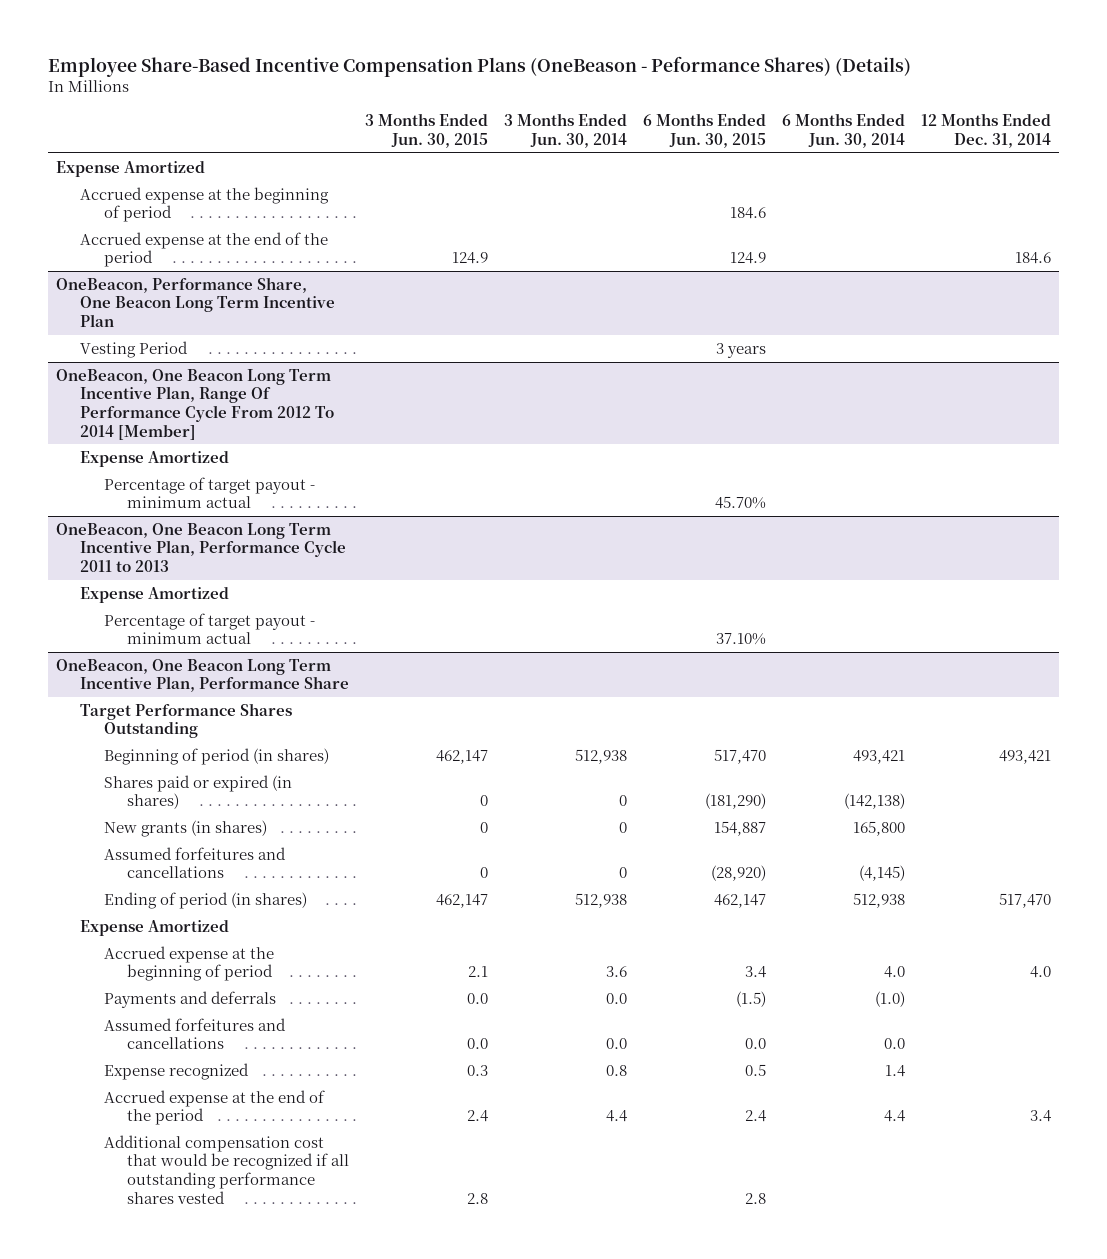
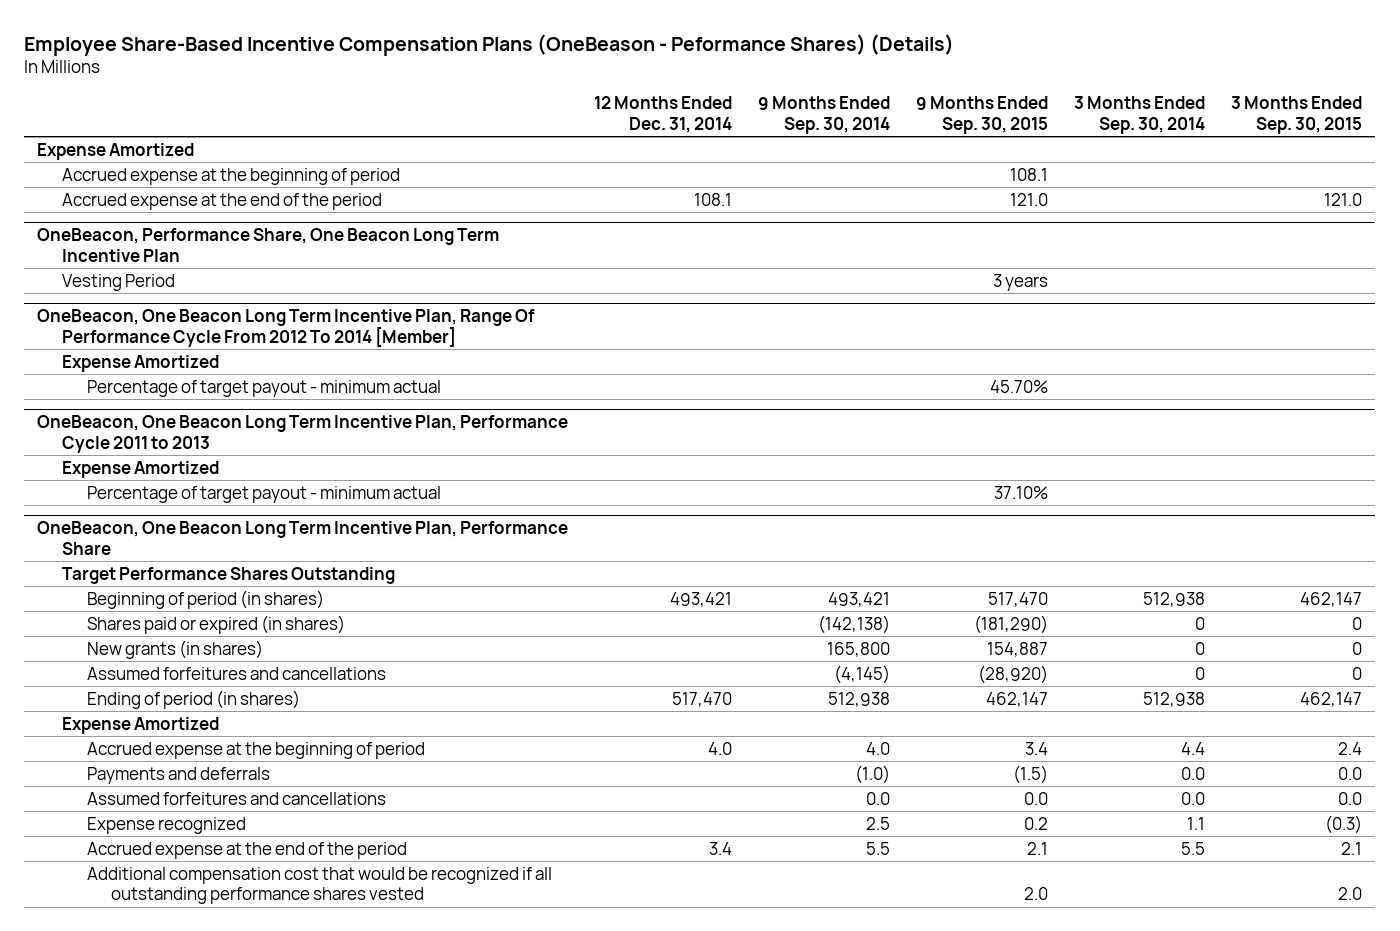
- | 3 Months Ended Jun. 30, 2015 | 3 Months Ended Jun. 30, 2014 | 6 Months Ended Jun. 30, 2015 | 6 Months Ended Jun. 30, 2014 | 12 Months Ended Dec. 31, 2014
+ | 12 Months Ended Dec. 31, 2014 | 9 Months Ended Sep. 30, 2014 | 9 Months Ended Sep. 30, 2015 | 3 Months Ended Sep. 30, 2014 | 3 Months Ended Sep. 30, 2015
- Accrued expense at the end of the period | 124.9 | | 124.9 | | 184.6
+ Accrued expense at the end of the period | 108.1 | | 121.0 | | 121.0

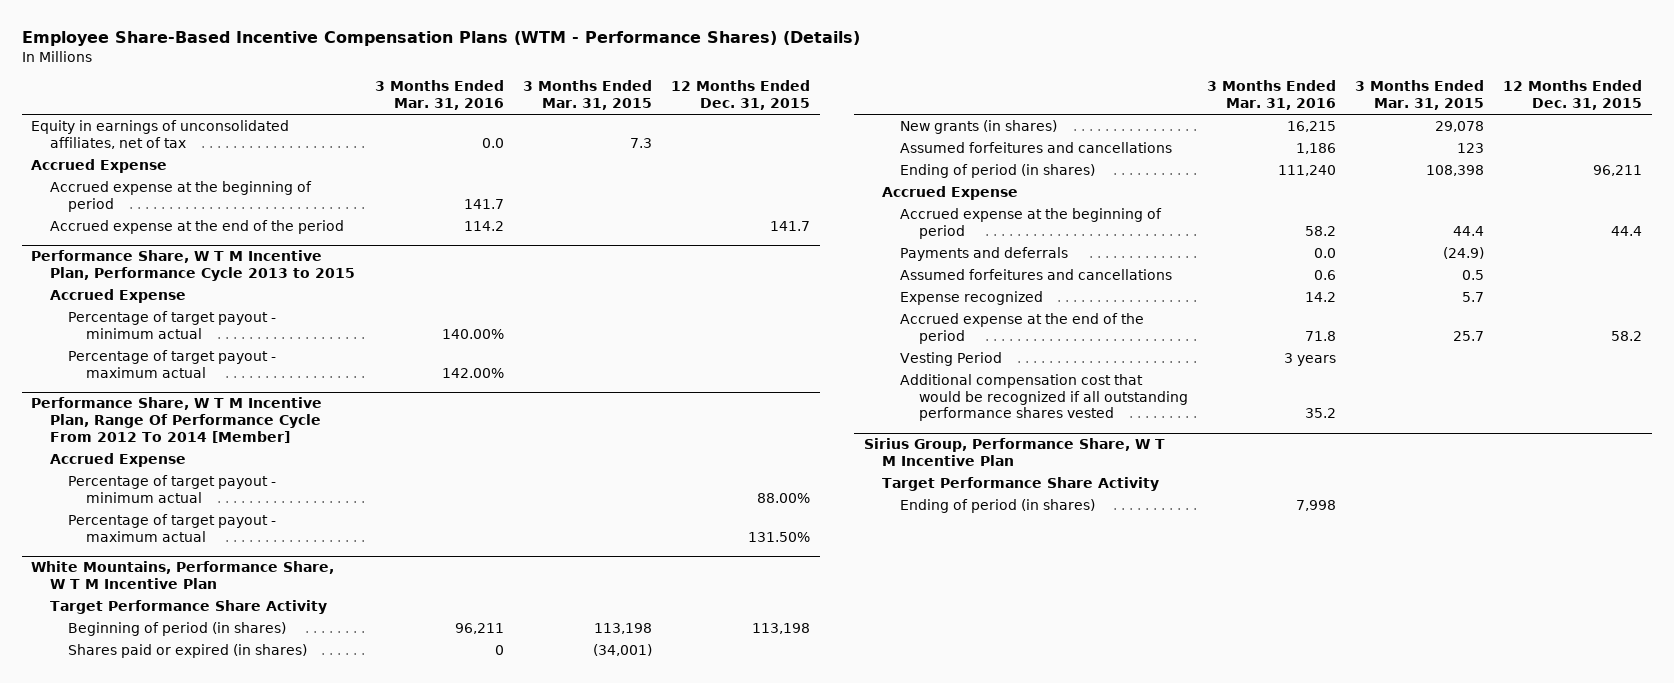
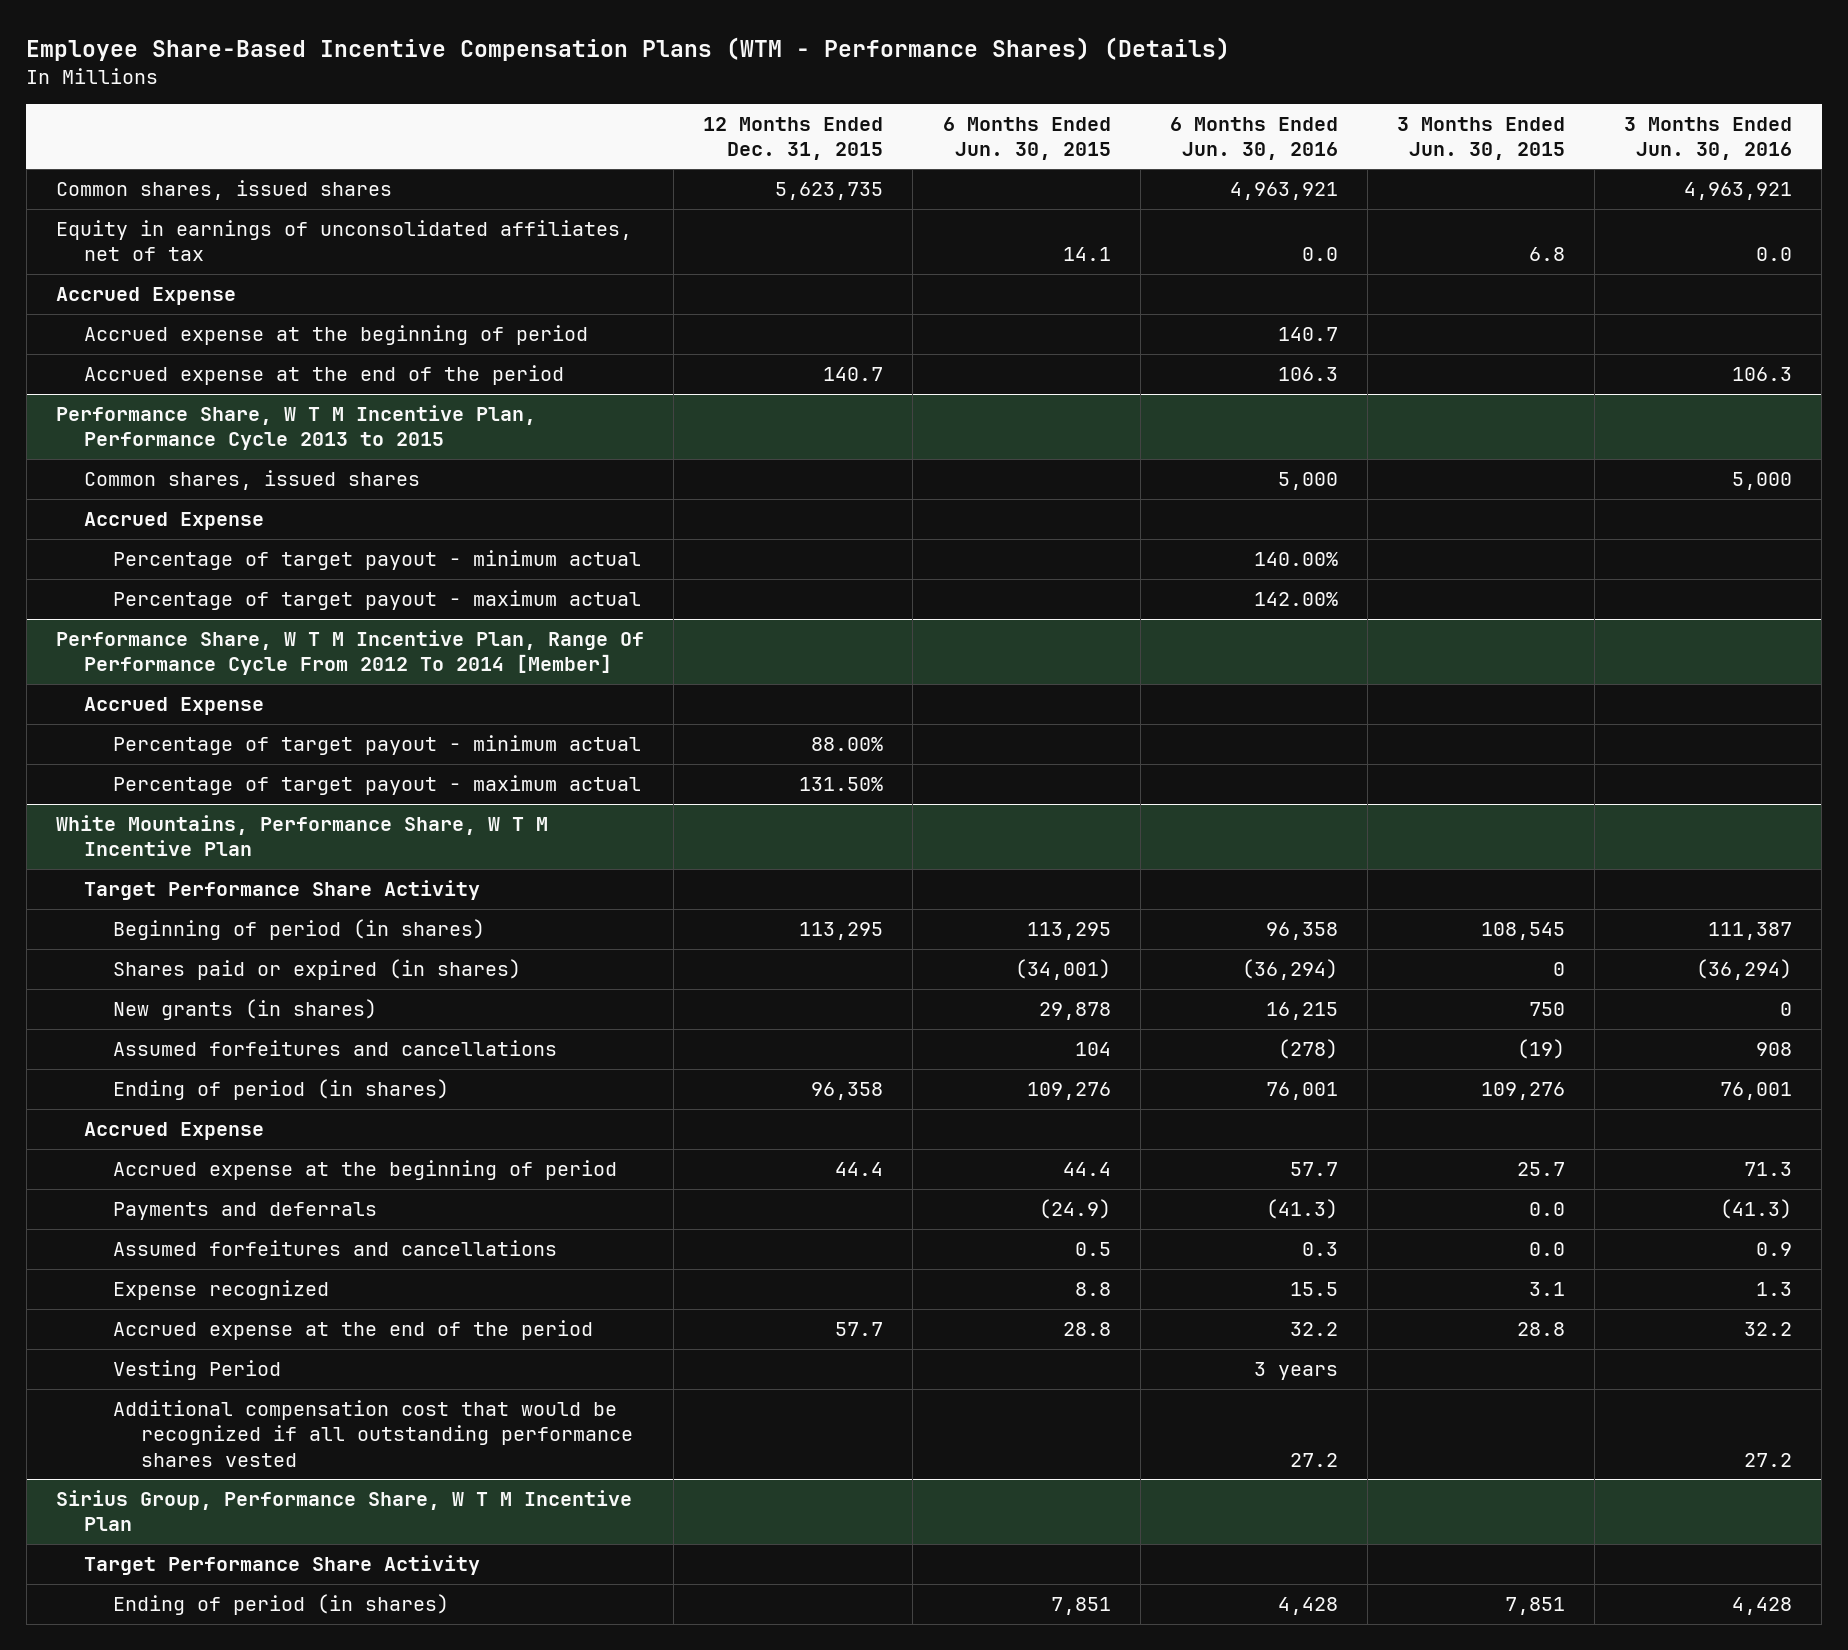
- | 3 Months Ended Mar. 31, 2016 | 3 Months Ended Mar. 31, 2015 | 12 Months Ended Dec. 31, 2015
+ | 12 Months Ended Dec. 31, 2015 | 6 Months Ended Jun. 30, 2015 | 6 Months Ended Jun. 30, 2016 | 3 Months Ended Jun. 30, 2015 | 3 Months Ended Jun. 30, 2016
+ Common shares, issued shares | 5,623,735 | | 4,963,921 | | 4,963,921
- Accrued expense at the end of the period | 114.2 | | 141.7
+ Accrued expense at the end of the period | 140.7 | | 106.3 | | 106.3
@ Performance Share, W T M Incentive Plan, Performance Cycle 2013 to 2015
+ Common shares, issued shares | | | 5,000 | | 5,000
@ White Mountains, Performance Share, W T M Incentive Plan
- Beginning of period (in shares) | 96,211 | 113,198 | 113,198
+ Beginning of period (in shares) | 113,295 | 113,295 | 96,358 | 108,545 | 111,387
- Ending of period (in shares) | 111,240 | 108,398 | 96,211
+ Ending of period (in shares) | 96,358 | 109,276 | 76,001 | 109,276 | 76,001
- Accrued expense at the end of the period | 71.8 | 25.7 | 58.2
+ Accrued expense at the end of the period | 57.7 | 28.8 | 32.2 | 28.8 | 32.2

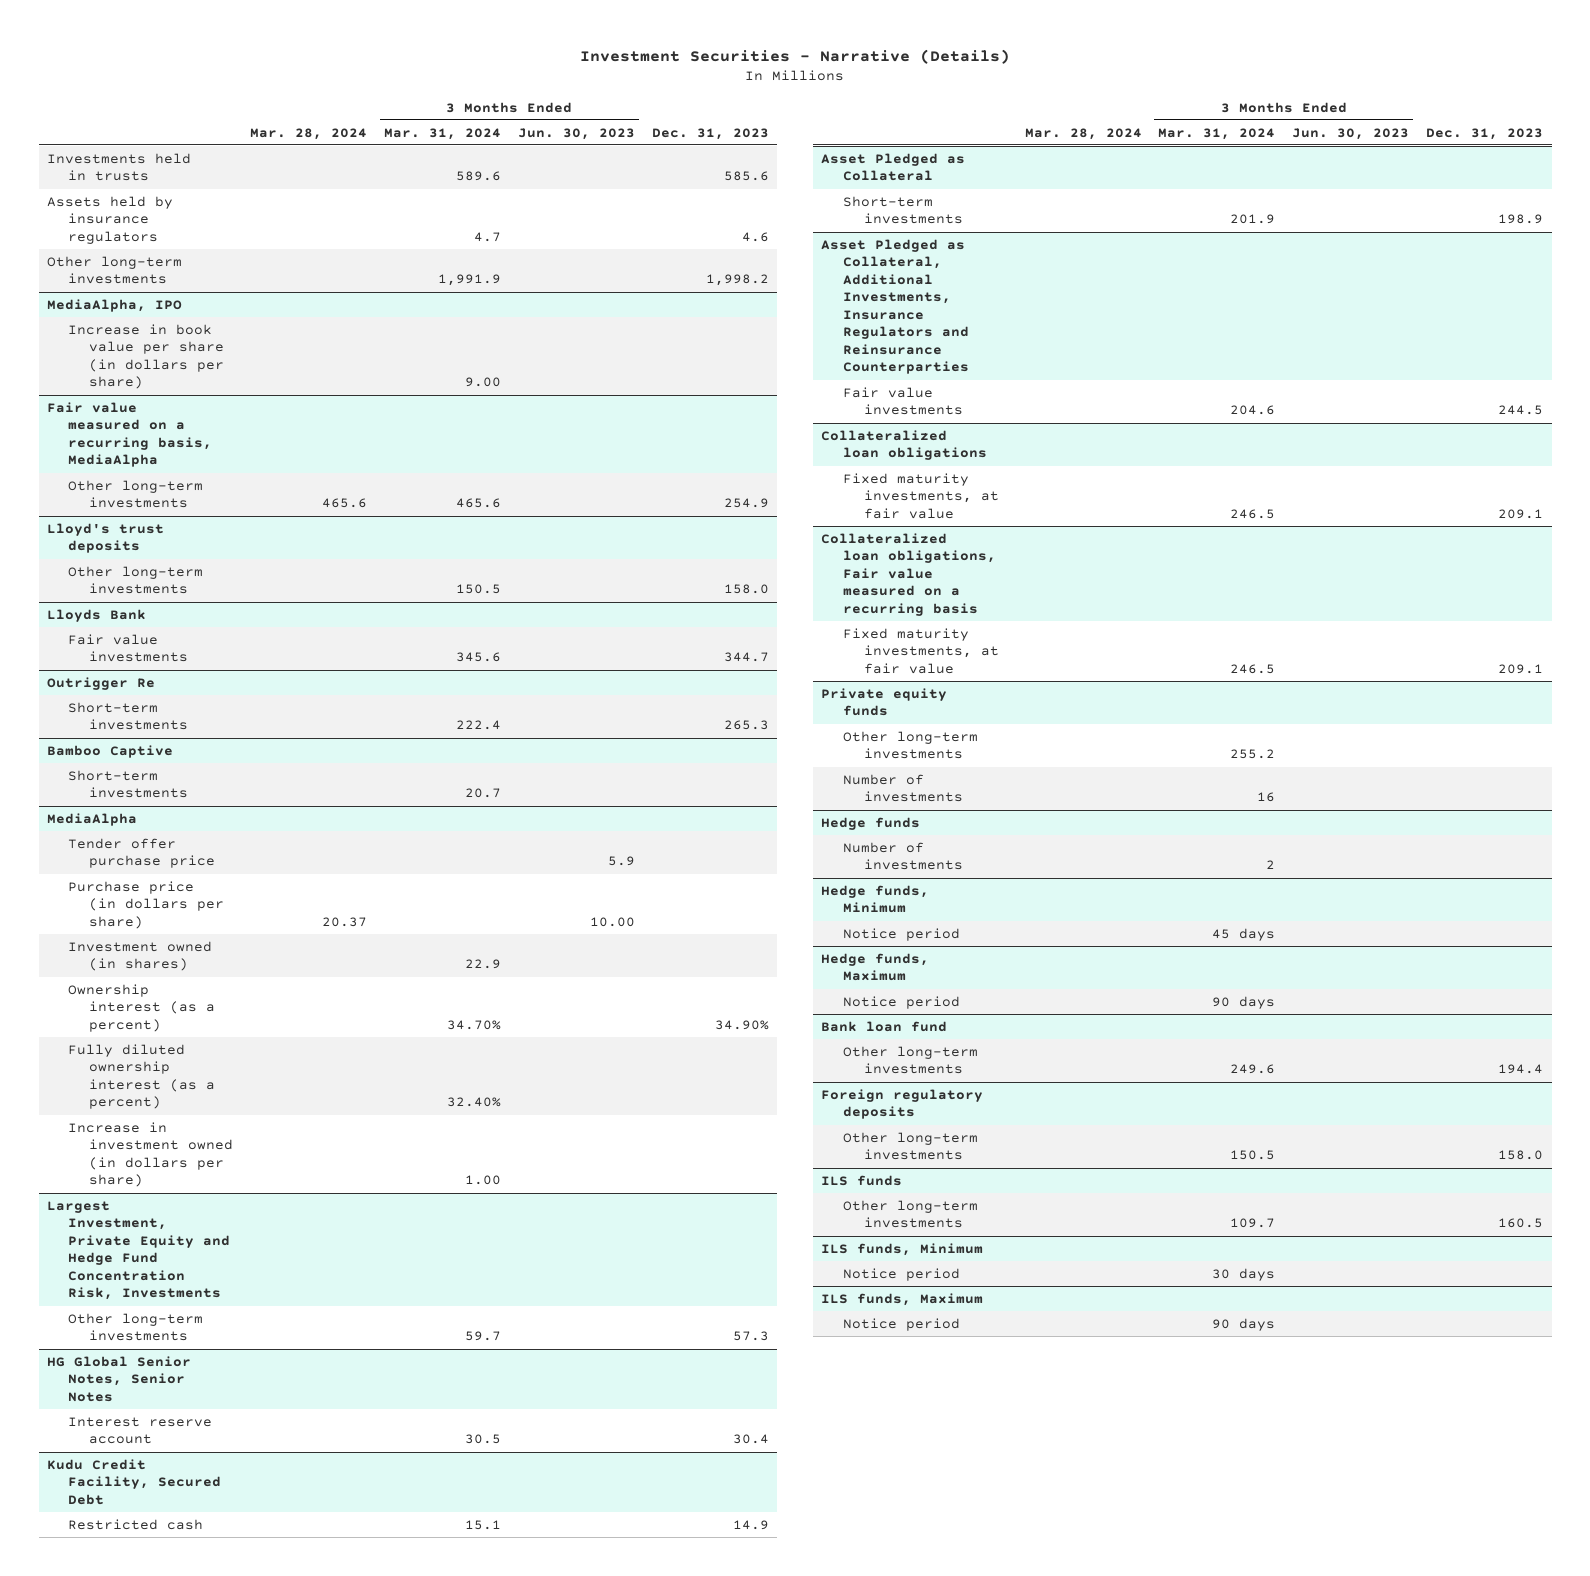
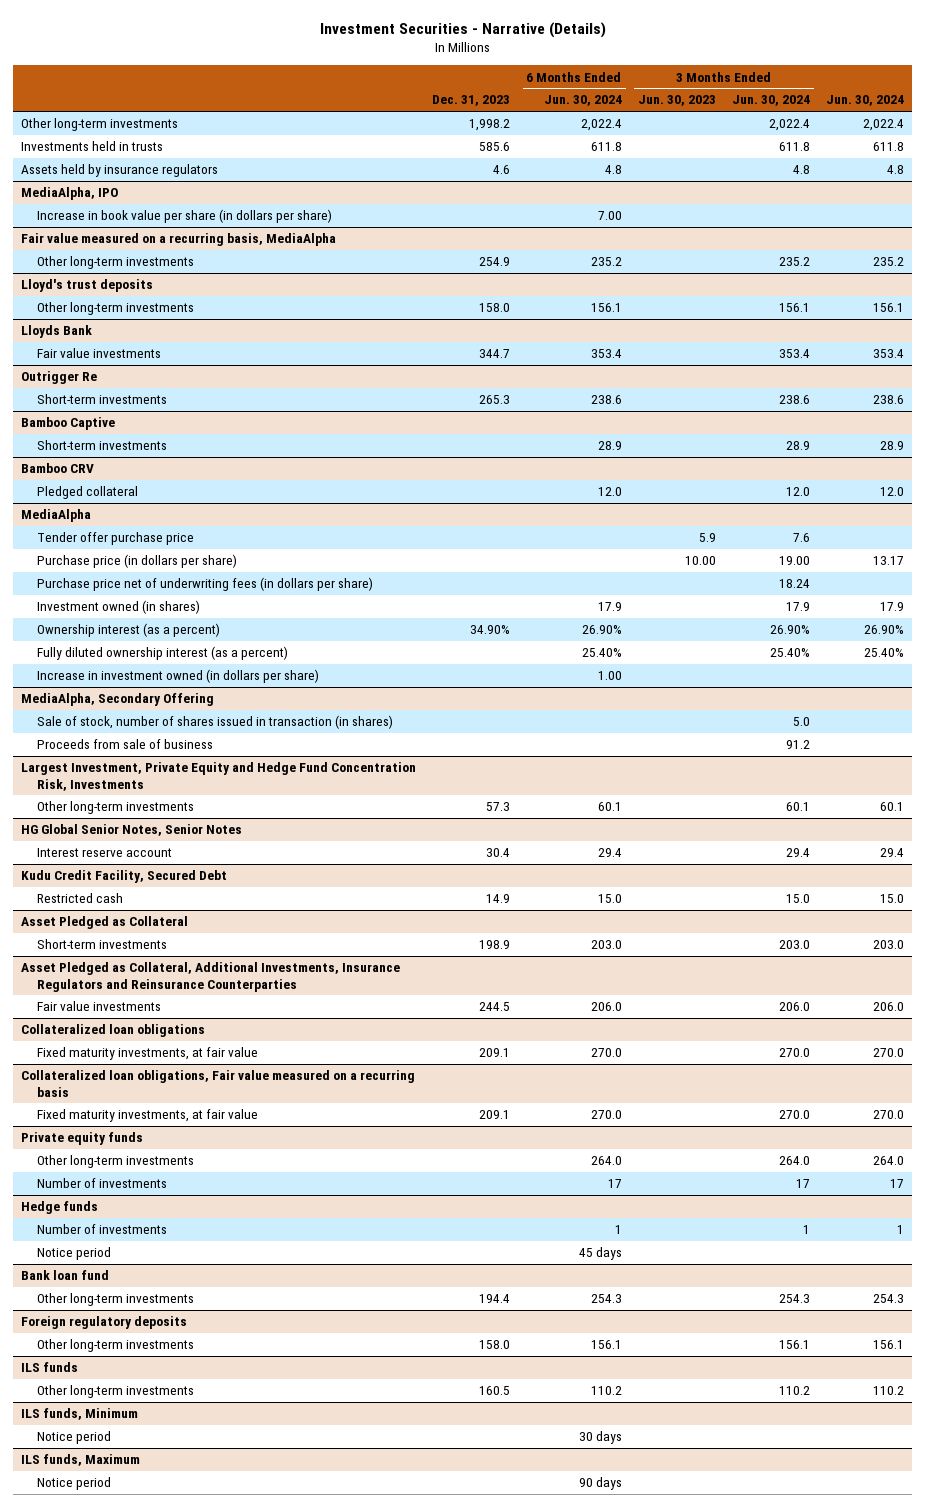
- | Mar. 28, 2024 | 3 Months Ended Mar. 31, 2024 | 3 Months Ended Jun. 30, 2023 | Dec. 31, 2023
+ | Dec. 31, 2023 | 6 Months Ended Jun. 30, 2024 | 3 Months Ended Jun. 30, 2023 | 3 Months Ended Jun. 30, 2024 | Jun. 30, 2024
moved up: Other long-term investments | 1,998.2 | 2,022.4 | | 2,022.4 | 2,022.4
+ Bamboo CRV
+ Pledged collateral | | 12.0 | | 12.0 | 12.0
@ MediaAlpha
+ Purchase price net of underwriting fees (in dollars per share) | | | | 18.24 |
+ MediaAlpha, Secondary Offering
+ Sale of stock, number of shares issued in transaction (in shares) | | | | 5.0 |
+ Proceeds from sale of business | | | | 91.2 |
- Hedge funds, Minimum
- Notice period | | 45 days | |
- Hedge funds, Maximum
- Notice period | | 90 days | |
@ Hedge funds
+ Notice period | | 45 days | | |

